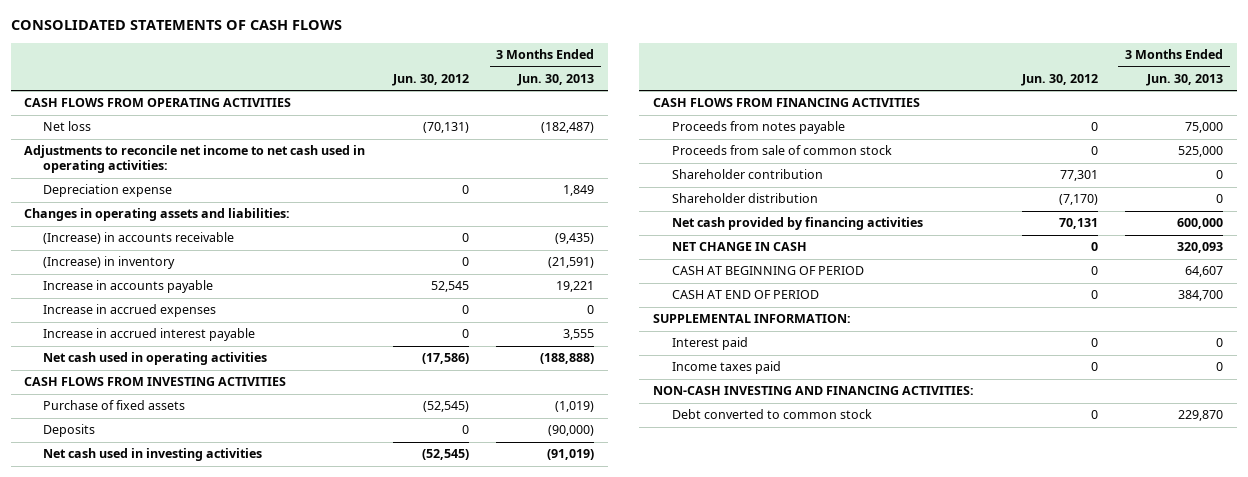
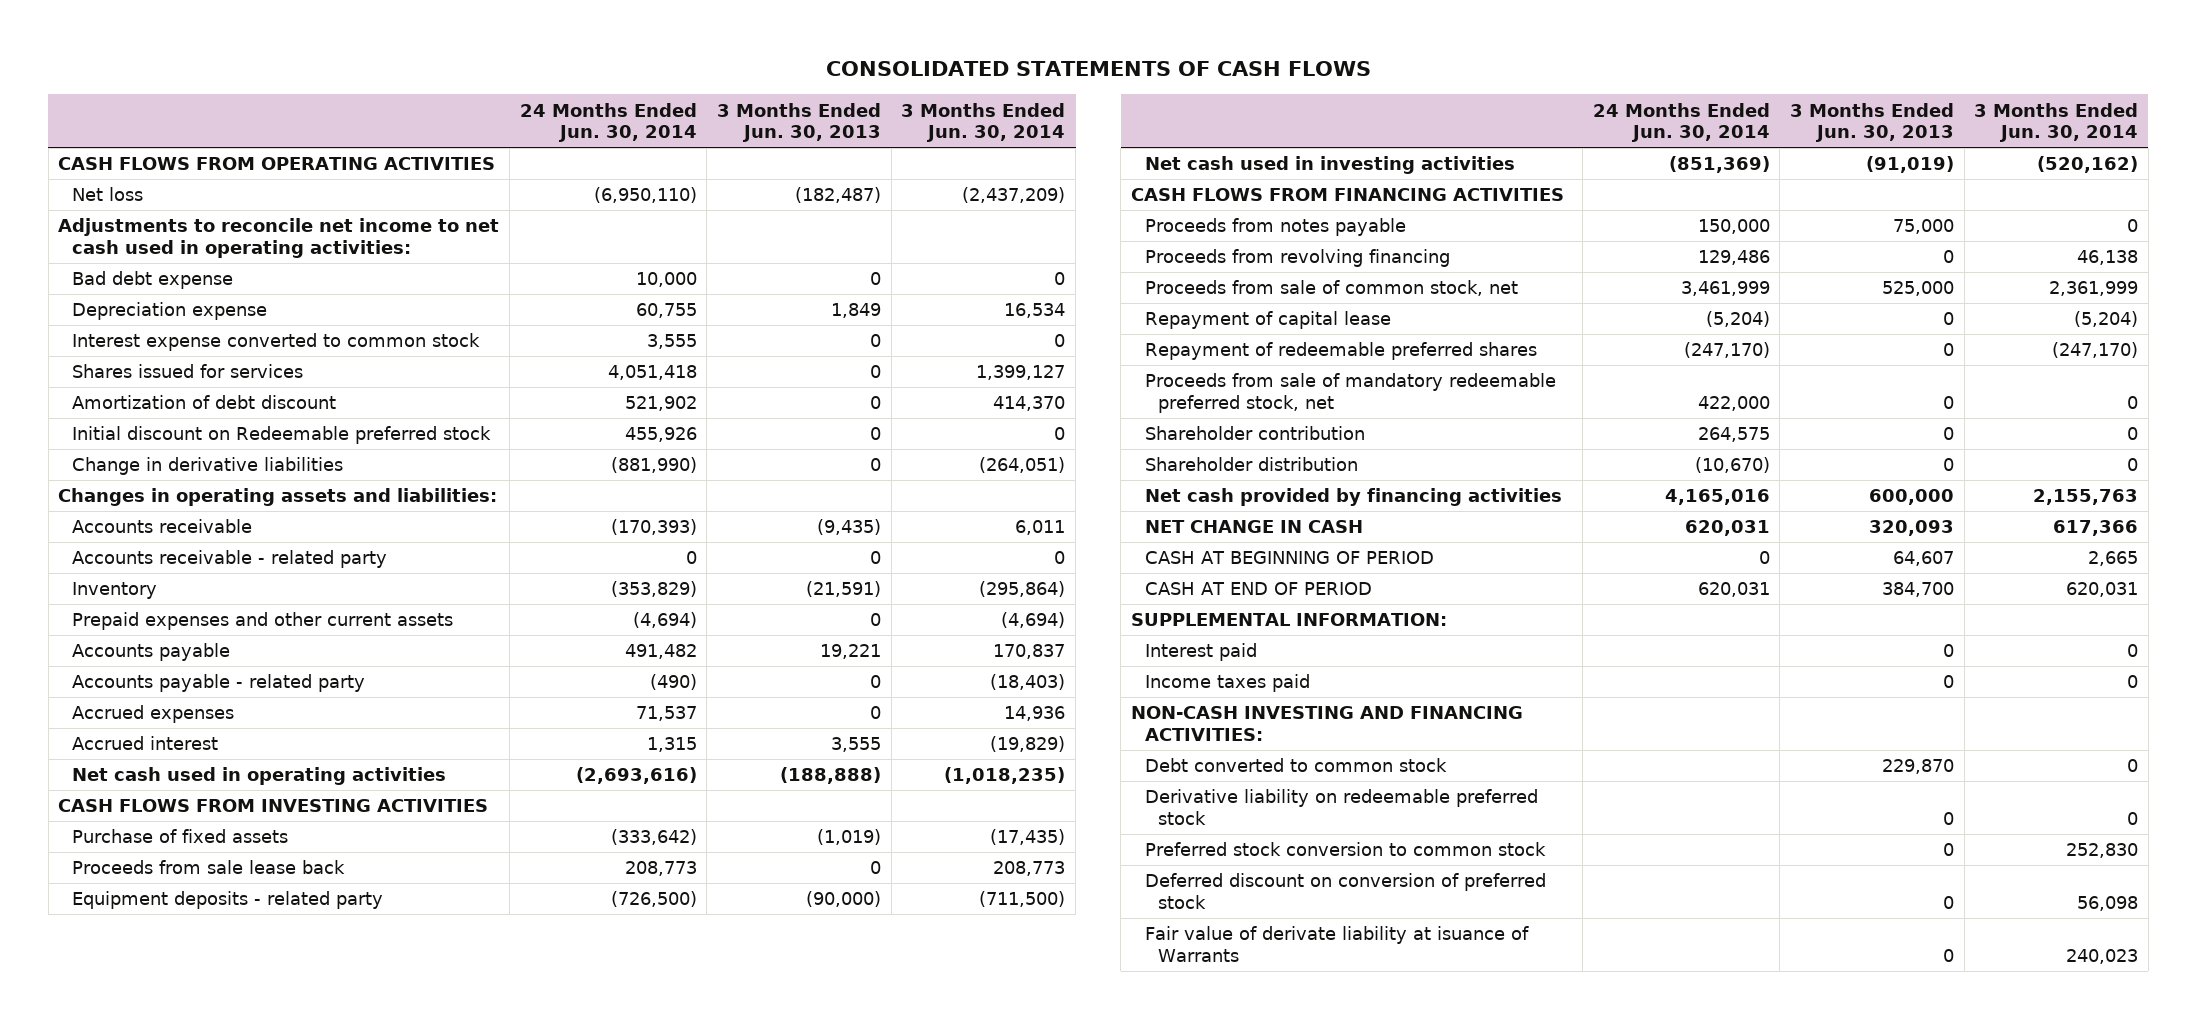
- | Jun. 30, 2012 | 3 Months Ended Jun. 30, 2013
+ | 24 Months Ended Jun. 30, 2014 | 3 Months Ended Jun. 30, 2013 | 3 Months Ended Jun. 30, 2014
+ Bad debt expense | 10,000 | 0 | 0
+ Interest expense converted to common stock | 3,555 | 0 | 0
+ Shares issued for services | 4,051,418 | 0 | 1,399,127
+ Amortization of debt discount | 521,902 | 0 | 414,370
+ Initial discount on Redeemable preferred stock | 455,926 | 0 | 0
+ Change in derivative liabilities | (881,990) | 0 | (264,051)
- (Increase) in accounts receivable | 0 | (9,435)
- (Increase) in inventory | 0 | (21,591)
- Increase in accounts payable | 52,545 | 19,221
- Increase in accrued expenses | 0 | 0
- Increase in accrued interest payable | 0 | 3,555
+ Accounts receivable | (170,393) | (9,435) | 6,011
+ Accounts receivable - related party | 0 | 0 | 0
+ Inventory | (353,829) | (21,591) | (295,864)
+ Prepaid expenses and other current assets | (4,694) | 0 | (4,694)
+ Accounts payable | 491,482 | 19,221 | 170,837
+ Accounts payable - related party | (490) | 0 | (18,403)
+ Accrued expenses | 71,537 | 0 | 14,936
+ Accrued interest | 1,315 | 3,555 | (19,829)
- Deposits | 0 | (90,000)
+ Proceeds from sale lease back | 208,773 | 0 | 208,773
+ Equipment deposits - related party | (726,500) | (90,000) | (711,500)
- Proceeds from sale of common stock | 0 | 525,000
+ Proceeds from revolving financing | 129,486 | 0 | 46,138
+ Proceeds from sale of common stock, net | 3,461,999 | 525,000 | 2,361,999
+ Repayment of capital lease | (5,204) | 0 | (5,204)
+ Repayment of redeemable preferred shares | (247,170) | 0 | (247,170)
+ Proceeds from sale of mandatory redeemable preferred stock, net | 422,000 | 0 | 0
+ Derivative liability on redeemable preferred stock | | 0 | 0
+ Preferred stock conversion to common stock | | 0 | 252,830
+ Deferred discount on conversion of preferred stock | | 0 | 56,098
+ Fair value of derivate liability at isuance of Warrants | | 0 | 240,023

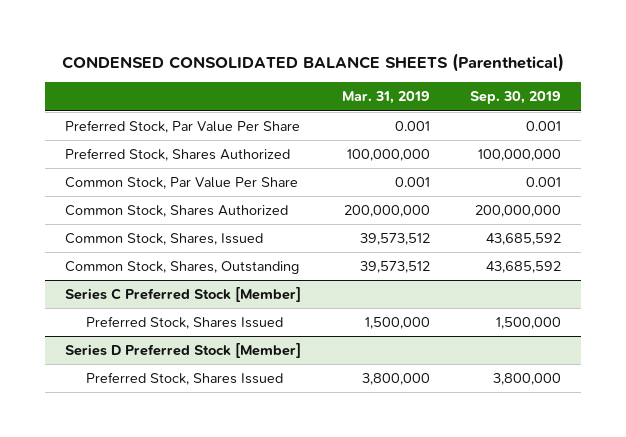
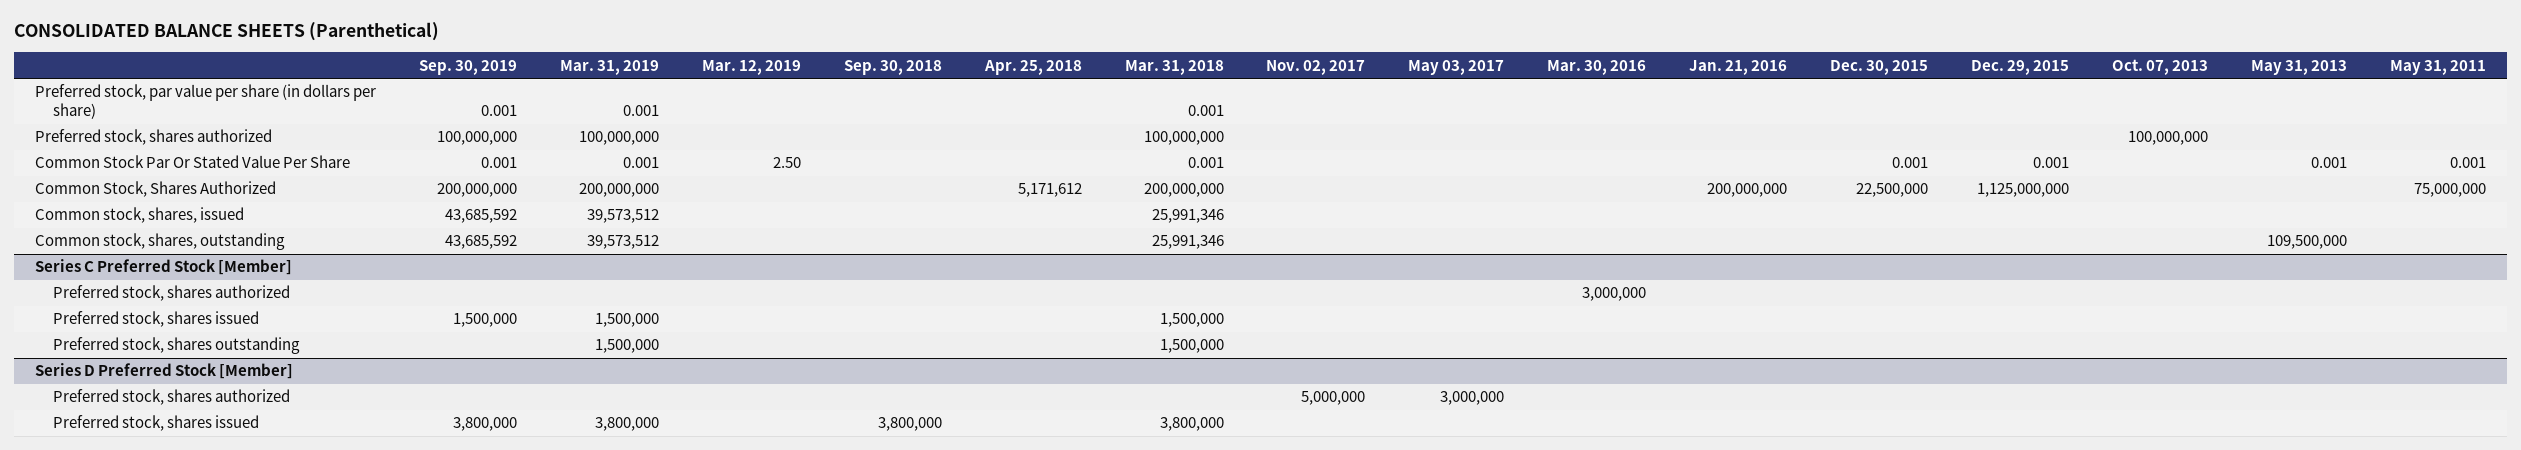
- CONDENSED CONSOLIDATED BALANCE SHEETS (Parenthetical)
+ CONSOLIDATED BALANCE SHEETS (Parenthetical)
- | Mar. 31, 2019 | Sep. 30, 2019
+ | Sep. 30, 2019 | Mar. 31, 2019 | Mar. 12, 2019 | Sep. 30, 2018 | Apr. 25, 2018 | Mar. 31, 2018 | Nov. 02, 2017 | May 03, 2017 | Mar. 30, 2016 | Jan. 21, 2016 | Dec. 30, 2015 | Dec. 29, 2015 | Oct. 07, 2013 | May 31, 2013 | May 31, 2011
- Preferred Stock, Par Value Per Share | 0.001 | 0.001
- Preferred Stock, Shares Authorized | 100,000,000 | 100,000,000
- Common Stock, Par Value Per Share | 0.001 | 0.001
+ Preferred stock, par value per share (in dollars per share) | 0.001 | 0.001 | | | | 0.001 | | | | | | | | |
+ Preferred stock, shares authorized | 100,000,000 | 100,000,000 | | | | 100,000,000 | | | | | | | 100,000,000 | |
+ Common Stock Par Or Stated Value Per Share | 0.001 | 0.001 | 2.50 | | | 0.001 | | | | | 0.001 | 0.001 | | 0.001 | 0.001
- Common Stock, Shares, Issued | 39,573,512 | 43,685,592
- Common Stock, Shares, Outstanding | 39,573,512 | 43,685,592
+ Common stock, shares, issued | 43,685,592 | 39,573,512 | | | | 25,991,346 | | | | | | | | |
+ Common stock, shares, outstanding | 43,685,592 | 39,573,512 | | | | 25,991,346 | | | | | | | | 109,500,000 |
@ Series C Preferred Stock [Member]
- Preferred Stock, Shares Issued | 1,500,000 | 1,500,000
+ Preferred stock, shares authorized | | | | | | | | | 3,000,000 | | | | | |
+ Preferred stock, shares issued | 1,500,000 | 1,500,000 | | | | 1,500,000 | | | | | | | | |
+ Preferred stock, shares outstanding | | 1,500,000 | | | | 1,500,000 | | | | | | | | |
@ Series D Preferred Stock [Member]
- Preferred Stock, Shares Issued | 3,800,000 | 3,800,000
+ Preferred stock, shares authorized | | | | | | | 5,000,000 | 3,000,000 | | | | | | |
+ Preferred stock, shares issued | 3,800,000 | 3,800,000 | | 3,800,000 | | 3,800,000 | | | | | | | | |

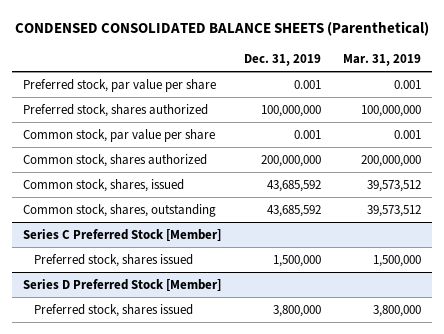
- CONSOLIDATED BALANCE SHEETS (Parenthetical)
+ CONDENSED CONSOLIDATED BALANCE SHEETS (Parenthetical)
- | Sep. 30, 2019 | Mar. 31, 2019 | Mar. 12, 2019 | Sep. 30, 2018 | Apr. 25, 2018 | Mar. 31, 2018 | Nov. 02, 2017 | May 03, 2017 | Mar. 30, 2016 | Jan. 21, 2016 | Dec. 30, 2015 | Dec. 29, 2015 | Oct. 07, 2013 | May 31, 2013 | May 31, 2011
+ | Dec. 31, 2019 | Mar. 31, 2019
- Preferred stock, par value per share (in dollars per share) | 0.001 | 0.001 | | | | 0.001 | | | | | | | | |
+ Preferred stock, par value per share | 0.001 | 0.001
- Common Stock Par Or Stated Value Per Share | 0.001 | 0.001 | 2.50 | | | 0.001 | | | | | 0.001 | 0.001 | | 0.001 | 0.001
- Common Stock, Shares Authorized | 200,000,000 | 200,000,000 | | | 5,171,612 | 200,000,000 | | | | 200,000,000 | 22,500,000 | 1,125,000,000 | | | 75,000,000
+ Common stock, par value per share | 0.001 | 0.001
+ Common stock, shares authorized | 200,000,000 | 200,000,000
@ Series C Preferred Stock [Member]
- Preferred stock, shares authorized | | | | | | | | | 3,000,000 | | | | | |
- Preferred stock, shares outstanding | | 1,500,000 | | | | 1,500,000 | | | | | | | | |
@ Series D Preferred Stock [Member]
- Preferred stock, shares authorized | | | | | | | 5,000,000 | 3,000,000 | | | | | | |

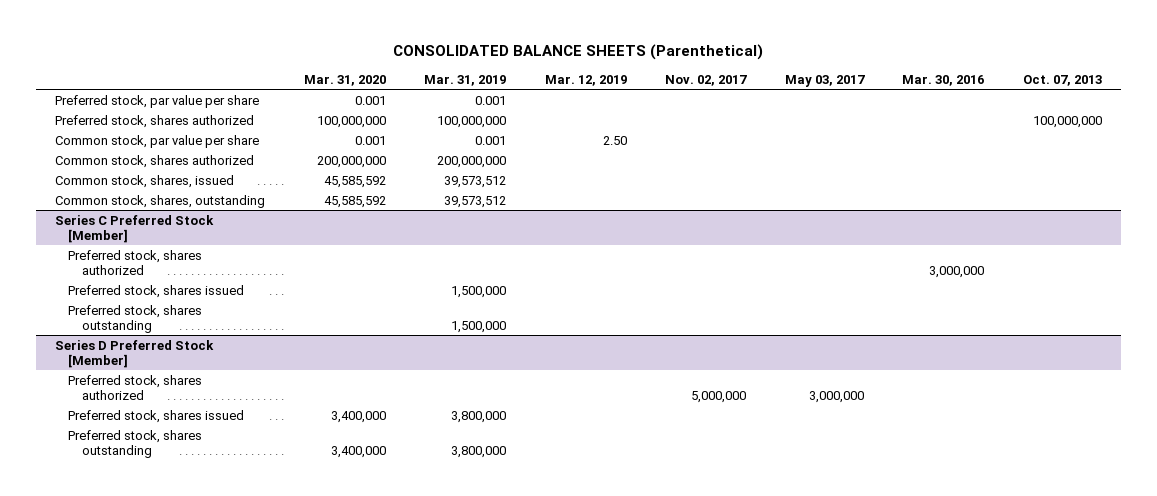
- CONDENSED CONSOLIDATED BALANCE SHEETS (Parenthetical)
+ CONSOLIDATED BALANCE SHEETS (Parenthetical)
- | Dec. 31, 2019 | Mar. 31, 2019
+ | Mar. 31, 2020 | Mar. 31, 2019 | Mar. 12, 2019 | Nov. 02, 2017 | May 03, 2017 | Mar. 30, 2016 | Oct. 07, 2013
@ Series C Preferred Stock [Member]
+ Preferred stock, shares authorized | | | | | | 3,000,000 |
+ Preferred stock, shares outstanding | | 1,500,000 | | | | |
@ Series D Preferred Stock [Member]
+ Preferred stock, shares authorized | | | | 5,000,000 | 3,000,000 | |
+ Preferred stock, shares outstanding | 3,400,000 | 3,800,000 | | | | |

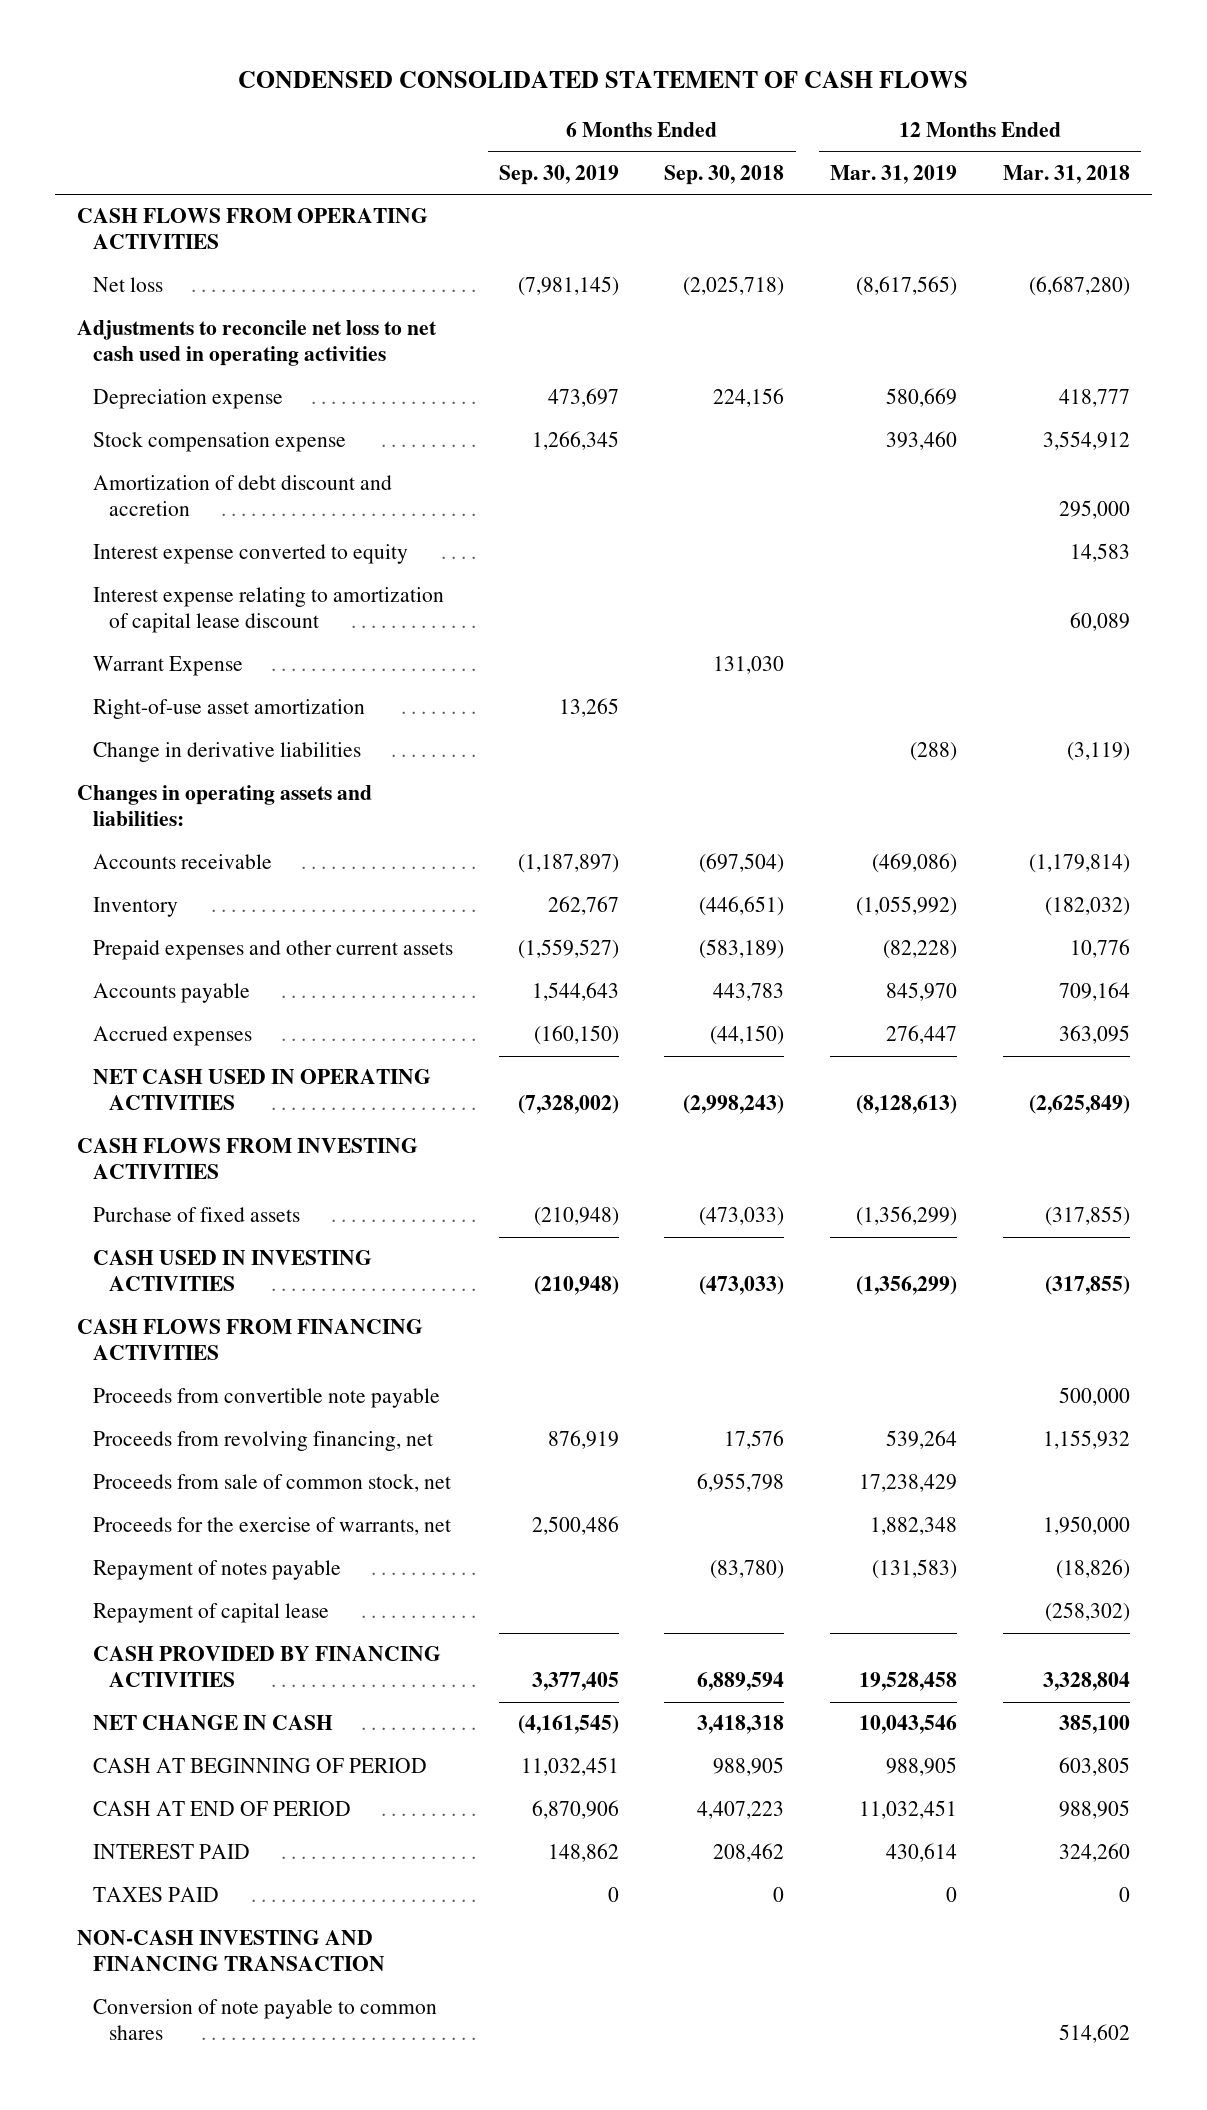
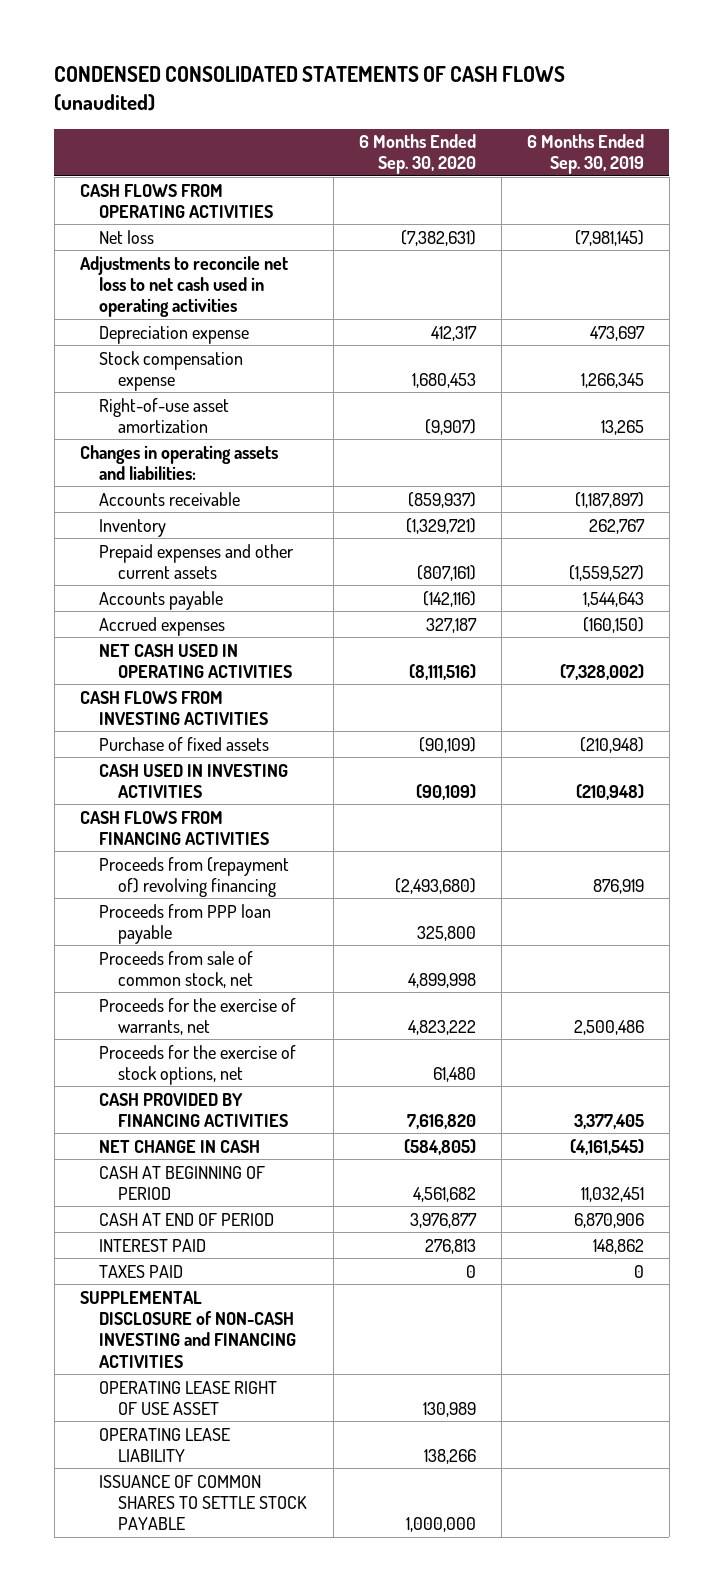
- CONDENSED CONSOLIDATED STATEMENT OF CASH FLOWS
+ CONDENSED CONSOLIDATED STATEMENTS OF CASH FLOWS (unaudited)
- | 6 Months Ended Sep. 30, 2019 | 6 Months Ended Sep. 30, 2018 | 12 Months Ended Mar. 31, 2019 | 12 Months Ended Mar. 31, 2018
+ | 6 Months Ended Sep. 30, 2020 | 6 Months Ended Sep. 30, 2019
- Amortization of debt discount and accretion | | | | 295,000
- Interest expense converted to equity | | | | 14,583
- Interest expense relating to amortization of capital lease discount | | | | 60,089
- Warrant Expense | | 131,030 | |
- Change in derivative liabilities | | | (288) | (3,119)
- Proceeds from convertible note payable | | | | 500,000
- Proceeds from revolving financing, net | 876,919 | 17,576 | 539,264 | 1,155,932
+ Proceeds from (repayment of) revolving financing | (2,493,680) | 876,919
+ Proceeds from PPP loan payable | 325,800 |
- Repayment of notes payable | | (83,780) | (131,583) | (18,826)
- Repayment of capital lease | | | | (258,302)
+ Proceeds for the exercise of stock options, net | 61,480 |
- NON-CASH INVESTING AND FINANCING TRANSACTION
- Conversion of note payable to common shares | | | | 514,602
+ SUPPLEMENTAL DISCLOSURE of NON-CASH INVESTING and FINANCING ACTIVITIES
+ OPERATING LEASE RIGHT OF USE ASSET | 130,989 |
+ OPERATING LEASE LIABILITY | 138,266 |
+ ISSUANCE OF COMMON SHARES TO SETTLE STOCK PAYABLE | 1,000,000 |

